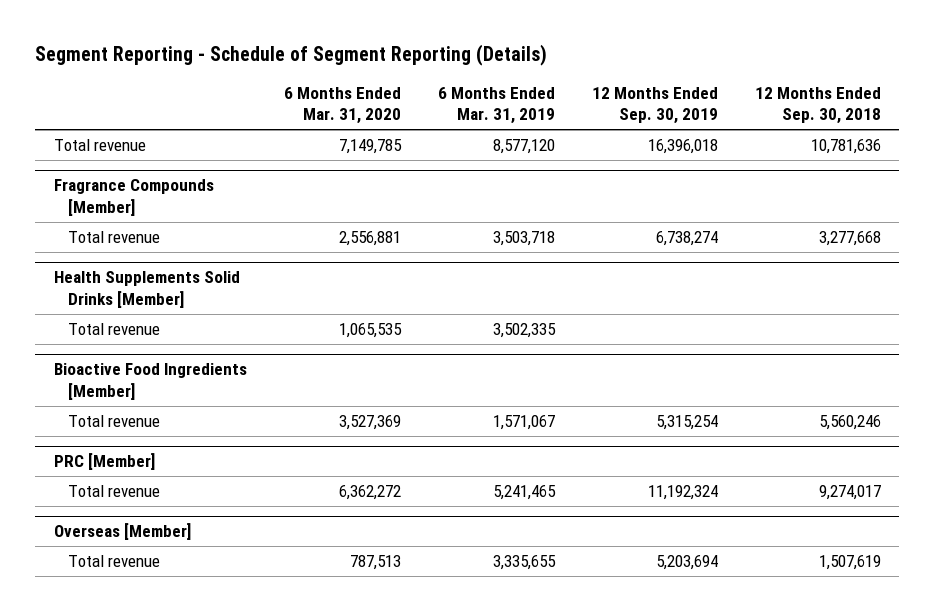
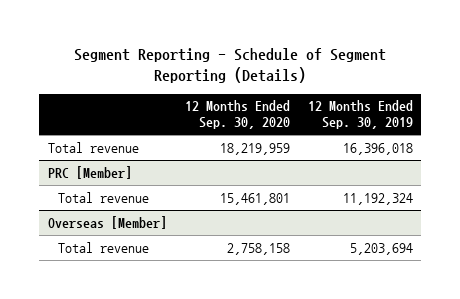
- | 6 Months Ended Mar. 31, 2020 | 6 Months Ended Mar. 31, 2019 | 12 Months Ended Sep. 30, 2019 | 12 Months Ended Sep. 30, 2018
+ | 12 Months Ended Sep. 30, 2020 | 12 Months Ended Sep. 30, 2019
- Fragrance Compounds [Member]
- Total revenue | 2,556,881 | 3,503,718 | 6,738,274 | 3,277,668
- Health Supplements Solid Drinks [Member]
- Total revenue | 1,065,535 | 3,502,335 | |
- Bioactive Food Ingredients [Member]
- Total revenue | 3,527,369 | 1,571,067 | 5,315,254 | 5,560,246

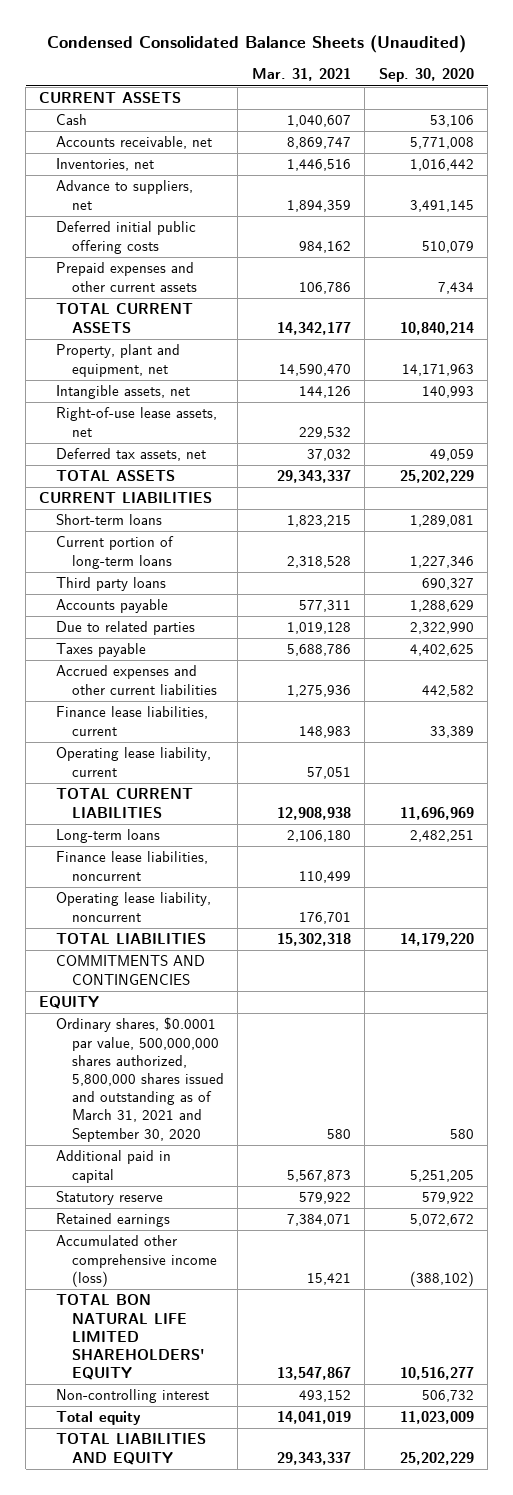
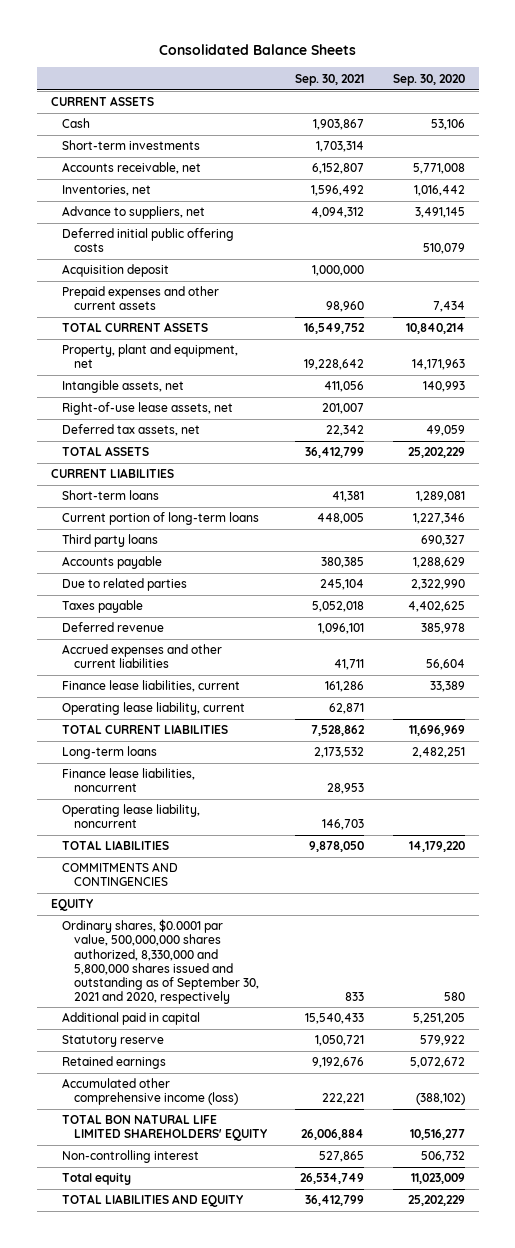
- Condensed Consolidated Balance Sheets (Unaudited)
+ Consolidated Balance Sheets
- | Mar. 31, 2021 | Sep. 30, 2020
+ | Sep. 30, 2021 | Sep. 30, 2020
+ Short-term investments | 1,703,314 |
+ Acquisition deposit | 1,000,000 |
- Accrued expenses and other current liabilities | 1,275,936 | 442,582
+ Deferred revenue | 1,096,101 | 385,978
+ Accrued expenses and other current liabilities | 41,711 | 56,604
- Ordinary shares, $0.0001 par value, 500,000,000 shares authorized, 5,800,000 shares issued and outstanding as of March 31, 2021 and September 30, 2020 | 580 | 580
+ Ordinary shares, $0.0001 par value, 500,000,000 shares authorized, 8,330,000 and 5,800,000 shares issued and outstanding as of September 30, 2021 and 2020, respectively | 833 | 580

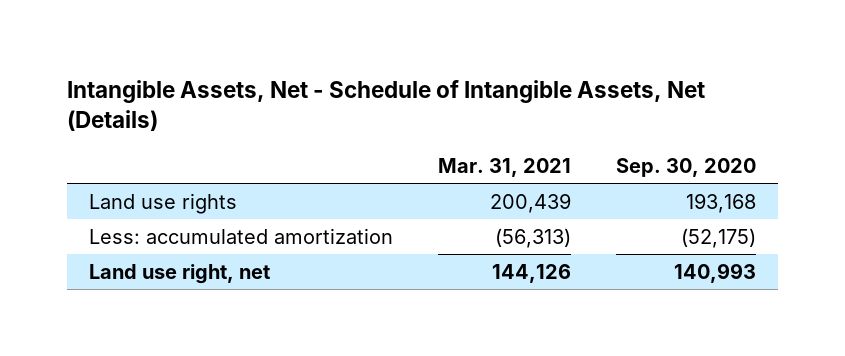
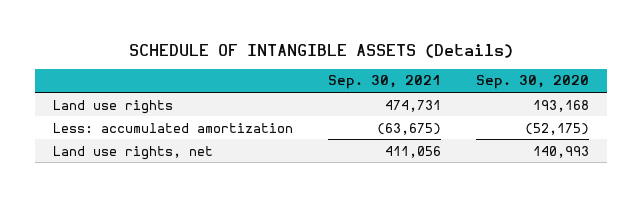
- Intangible Assets, Net - Schedule of Intangible Assets, Net (Details)
+ SCHEDULE OF INTANGIBLE ASSETS (Details)
- | Mar. 31, 2021 | Sep. 30, 2020
+ | Sep. 30, 2021 | Sep. 30, 2020
- Land use right, net | 144,126 | 140,993
+ Land use rights, net | 411,056 | 140,993

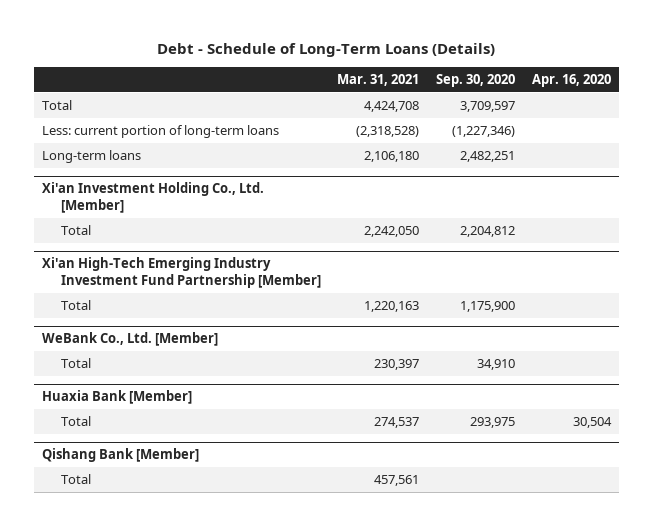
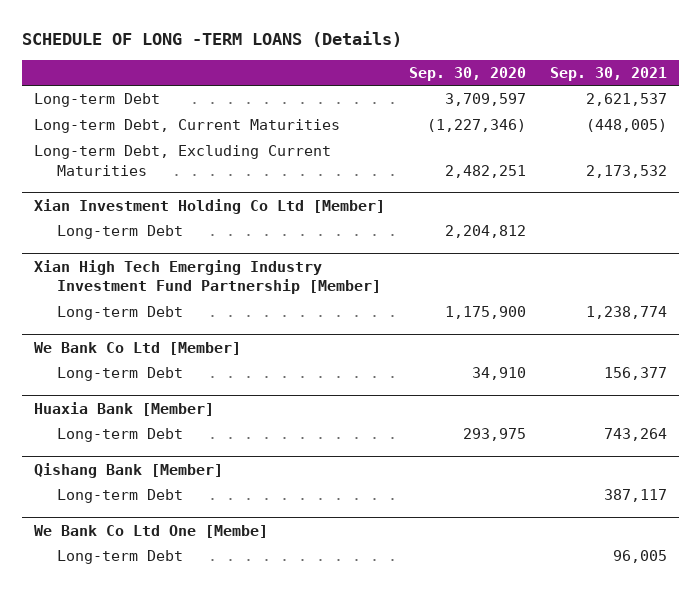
- Debt - Schedule of Long-Term Loans (Details)
+ SCHEDULE OF LONG -TERM LOANS (Details)
- | Mar. 31, 2021 | Sep. 30, 2020 | Apr. 16, 2020
+ | Sep. 30, 2020 | Sep. 30, 2021
- Total | 4,424,708 | 3,709,597 |
- Less: current portion of long-term loans | (2,318,528) | (1,227,346) |
- Long-term loans | 2,106,180 | 2,482,251 |
- Xi'an Investment Holding Co., Ltd. [Member]
- Total | 2,242,050 | 2,204,812 |
- Xi'an High-Tech Emerging Industry Investment Fund Partnership [Member]
- Total | 1,220,163 | 1,175,900 |
- WeBank Co., Ltd. [Member]
- Total | 230,397 | 34,910 |
+ Long-term Debt | 3,709,597 | 2,621,537
+ Long-term Debt, Current Maturities | (1,227,346) | (448,005)
+ Long-term Debt, Excluding Current Maturities | 2,482,251 | 2,173,532
+ Xian Investment Holding Co Ltd [Member]
+ Long-term Debt | 2,204,812 |
+ Xian High Tech Emerging Industry Investment Fund Partnership [Member]
+ Long-term Debt | 1,175,900 | 1,238,774
+ We Bank Co Ltd [Member]
+ Long-term Debt | 34,910 | 156,377
@ Huaxia Bank [Member]
- Total | 274,537 | 293,975 | 30,504
+ Long-term Debt | 293,975 | 743,264
@ Qishang Bank [Member]
- Total | 457,561 | |
+ Long-term Debt | | 387,117
+ We Bank Co Ltd One [Membe]
+ Long-term Debt | | 96,005

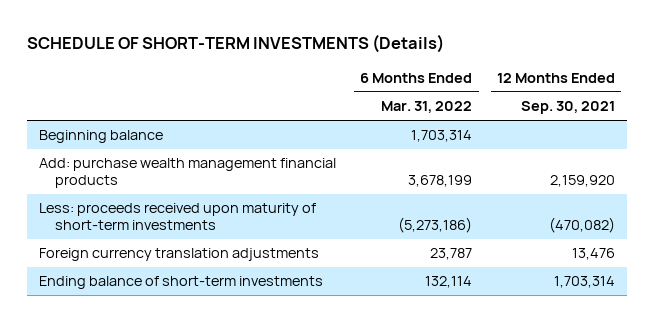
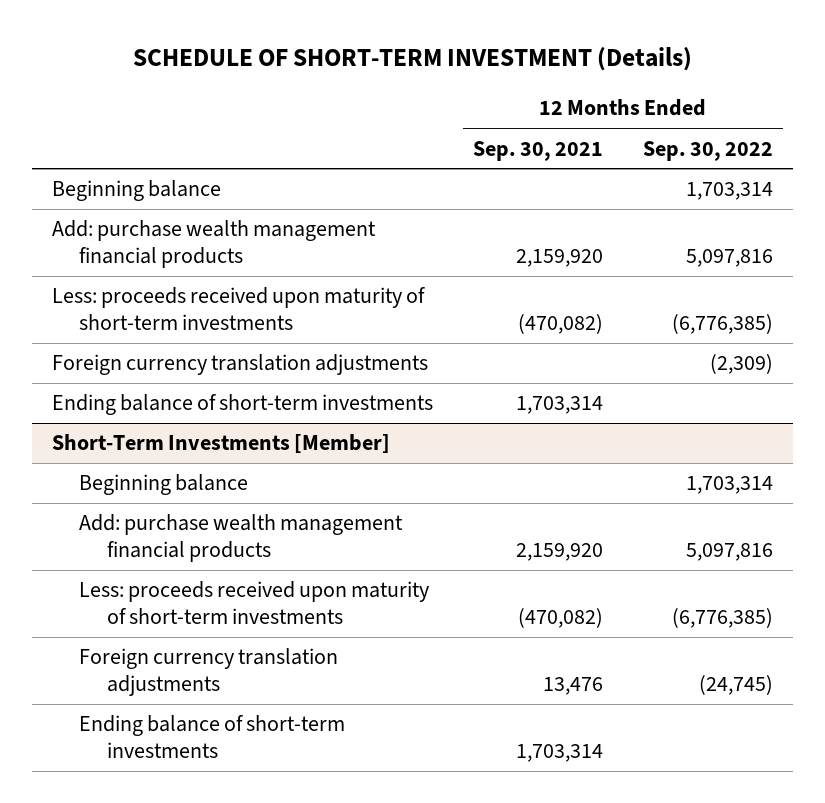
- SCHEDULE OF SHORT-TERM INVESTMENTS (Details)
+ SCHEDULE OF SHORT-TERM INVESTMENT (Details)
- | 6 Months Ended Mar. 31, 2022 | 12 Months Ended Sep. 30, 2021
+ | 12 Months Ended Sep. 30, 2021 | 12 Months Ended Sep. 30, 2022
+ Foreign currency translation adjustments | | (2,309)
+ Ending balance of short-term investments | 1,703,314 |
+ Short-Term Investments [Member]
+ Beginning balance | | 1,703,314
+ Add: purchase wealth management financial products | 2,159,920 | 5,097,816
+ Less: proceeds received upon maturity of short-term investments | (470,082) | (6,776,385)

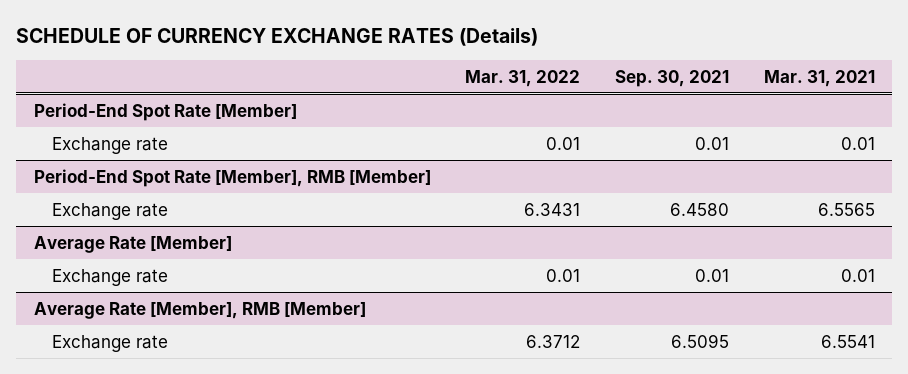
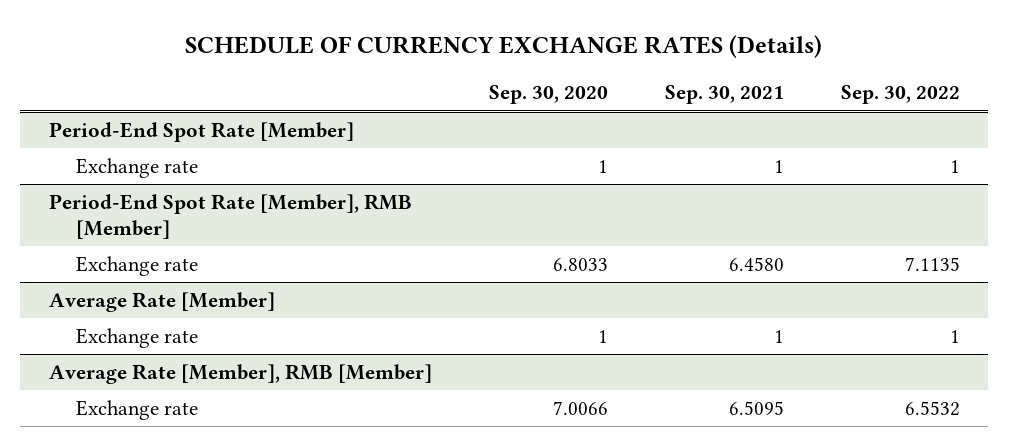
- | Mar. 31, 2022 | Sep. 30, 2021 | Mar. 31, 2021
+ | Sep. 30, 2020 | Sep. 30, 2021 | Sep. 30, 2022
@ Period-End Spot Rate [Member]
- Exchange rate | 0.01 | 0.01 | 0.01
+ Exchange rate | 1 | 1 | 1
@ Average Rate [Member]
- Exchange rate | 0.01 | 0.01 | 0.01
+ Exchange rate | 1 | 1 | 1

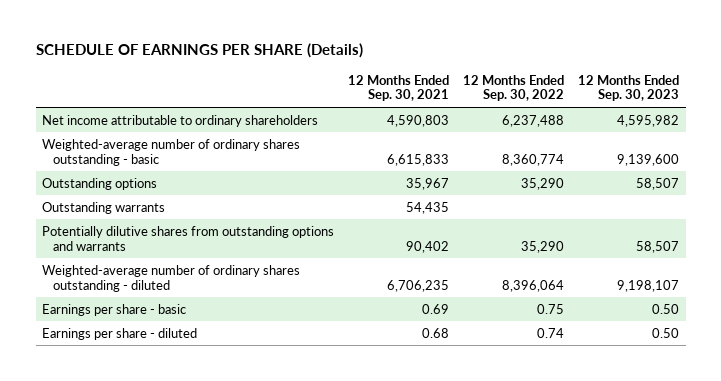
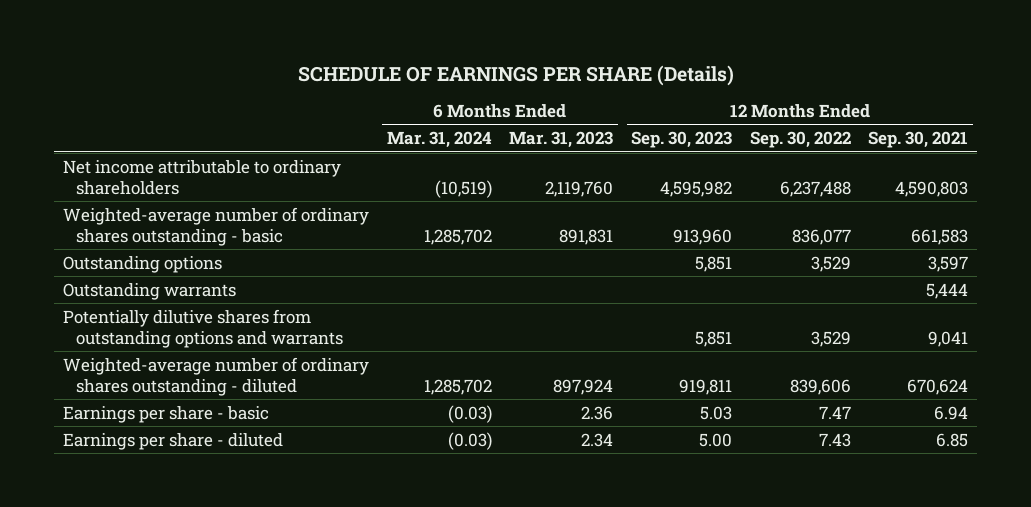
- | 12 Months Ended Sep. 30, 2021 | 12 Months Ended Sep. 30, 2022 | 12 Months Ended Sep. 30, 2023
+ | 6 Months Ended Mar. 31, 2024 | 6 Months Ended Mar. 31, 2023 | 12 Months Ended Sep. 30, 2023 | 12 Months Ended Sep. 30, 2022 | 12 Months Ended Sep. 30, 2021
- Weighted-average number of ordinary shares outstanding - basic | 6,615,833 | 8,360,774 | 9,139,600
- Outstanding options | 35,967 | 35,290 | 58,507
- Outstanding warrants | 54,435 | |
- Potentially dilutive shares from outstanding options and warrants | 90,402 | 35,290 | 58,507
- Weighted-average number of ordinary shares outstanding - diluted | 6,706,235 | 8,396,064 | 9,198,107
- Earnings per share - basic | 0.69 | 0.75 | 0.50
- Earnings per share - diluted | 0.68 | 0.74 | 0.50
+ Weighted-average number of ordinary shares outstanding - basic | 1,285,702 | 891,831 | 913,960 | 836,077 | 661,583
+ Outstanding options | | | 5,851 | 3,529 | 3,597
+ Outstanding warrants | | | | | 5,444
+ Potentially dilutive shares from outstanding options and warrants | | | 5,851 | 3,529 | 9,041
+ Weighted-average number of ordinary shares outstanding - diluted | 1,285,702 | 897,924 | 919,811 | 839,606 | 670,624
+ Earnings per share - basic | (0.03) | 2.36 | 5.03 | 7.47 | 6.94
+ Earnings per share - diluted | (0.03) | 2.34 | 5.00 | 7.43 | 6.85

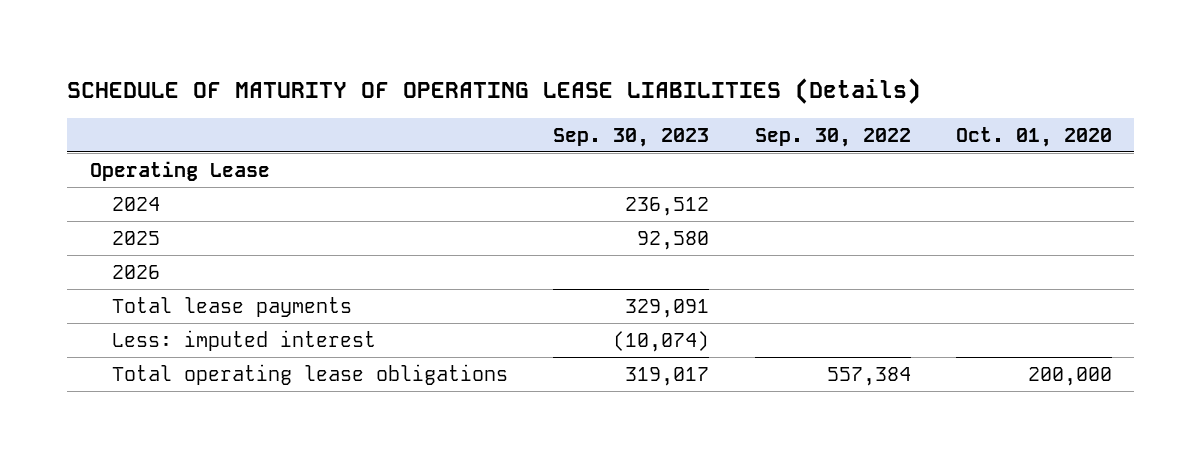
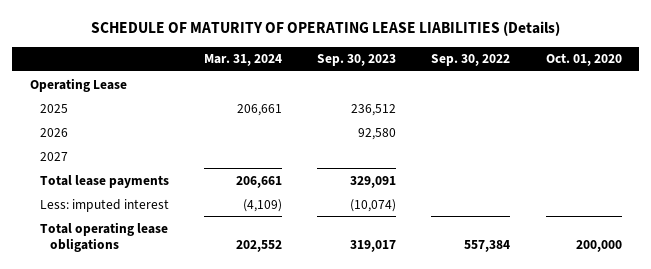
- | Sep. 30, 2023 | Sep. 30, 2022 | Oct. 01, 2020
+ | Mar. 31, 2024 | Sep. 30, 2023 | Sep. 30, 2022 | Oct. 01, 2020
- 2024 | 236,512 | |
- 2025 | 92,580 | |
- 2026
+ 2025 | 206,661 | 236,512 | |
+ 2026 | | 92,580 | |
+ 2027

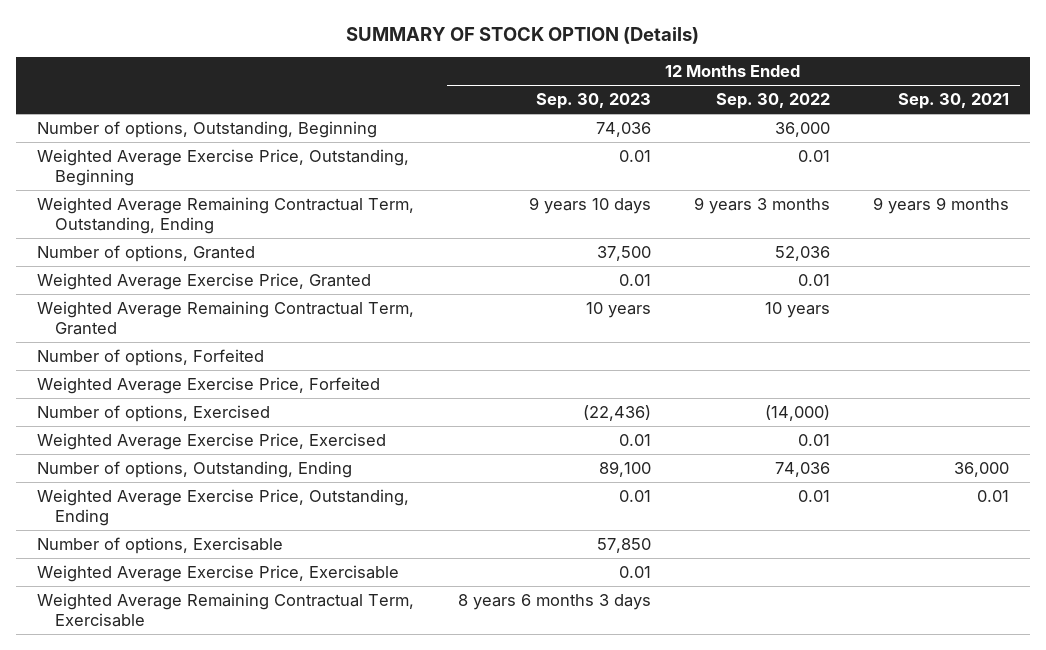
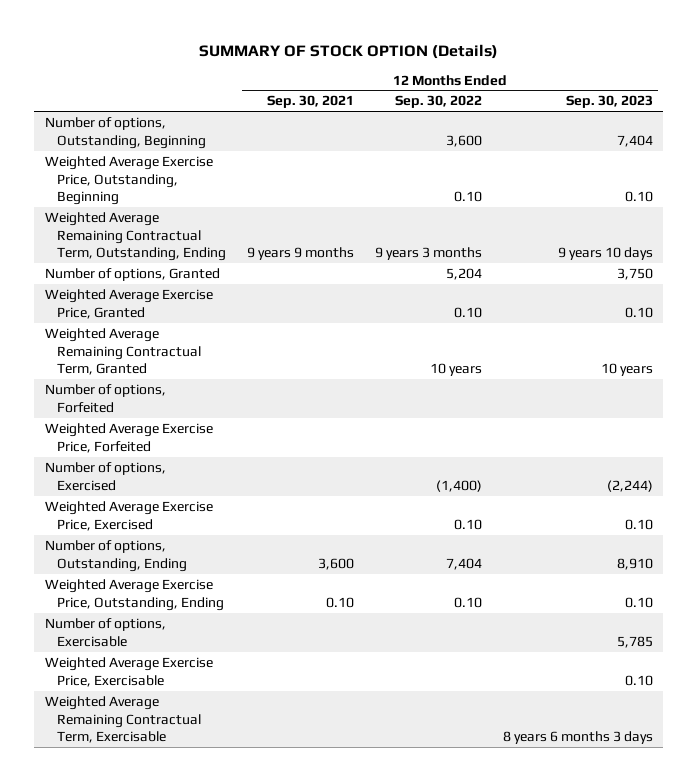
- | 12 Months Ended Sep. 30, 2023 | 12 Months Ended Sep. 30, 2022 | 12 Months Ended Sep. 30, 2021
+ | 12 Months Ended Sep. 30, 2021 | 12 Months Ended Sep. 30, 2022 | 12 Months Ended Sep. 30, 2023
- Number of options, Outstanding, Beginning | 74,036 | 36,000 |
- Weighted Average Exercise Price, Outstanding, Beginning | 0.01 | 0.01 |
+ Number of options, Outstanding, Beginning | | 3,600 | 7,404
+ Weighted Average Exercise Price, Outstanding, Beginning | | 0.10 | 0.10
- Number of options, Granted | 37,500 | 52,036 |
- Weighted Average Exercise Price, Granted | 0.01 | 0.01 |
+ Number of options, Granted | | 5,204 | 3,750
+ Weighted Average Exercise Price, Granted | | 0.10 | 0.10
- Number of options, Exercised | (22,436) | (14,000) |
- Weighted Average Exercise Price, Exercised | 0.01 | 0.01 |
- Number of options, Outstanding, Ending | 89,100 | 74,036 | 36,000
- Weighted Average Exercise Price, Outstanding, Ending | 0.01 | 0.01 | 0.01
- Number of options, Exercisable | 57,850 | |
- Weighted Average Exercise Price, Exercisable | 0.01 | |
+ Number of options, Exercised | | (1,400) | (2,244)
+ Weighted Average Exercise Price, Exercised | | 0.10 | 0.10
+ Number of options, Outstanding, Ending | 3,600 | 7,404 | 8,910
+ Weighted Average Exercise Price, Outstanding, Ending | 0.10 | 0.10 | 0.10
+ Number of options, Exercisable | | | 5,785
+ Weighted Average Exercise Price, Exercisable | | | 0.10

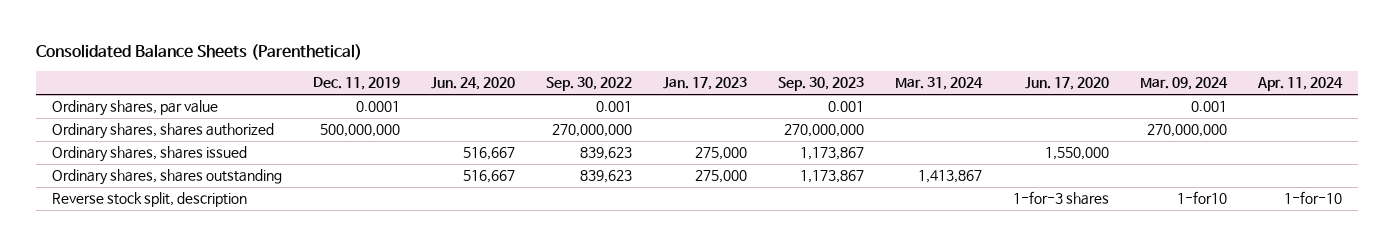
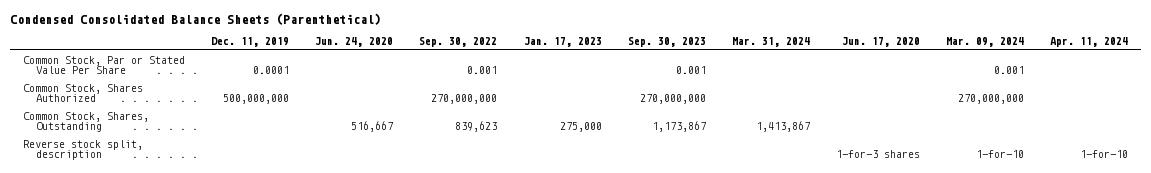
- Consolidated Balance Sheets (Parenthetical)
+ Condensed Consolidated Balance Sheets (Parenthetical)
- Ordinary shares, par value | 0.0001 | | 0.001 | | 0.001 | | | 0.001 |
- Ordinary shares, shares authorized | 500,000,000 | | 270,000,000 | | 270,000,000 | | | 270,000,000 |
- Ordinary shares, shares issued | | 516,667 | 839,623 | 275,000 | 1,173,867 | | 1,550,000 | |
- Ordinary shares, shares outstanding | | 516,667 | 839,623 | 275,000 | 1,173,867 | 1,413,867 | | |
- Reverse stock split, description | | | | | | | 1-for-3 shares | 1-for10 | 1-for-10
+ Common Stock, Par or Stated Value Per Share | 0.0001 | | 0.001 | | 0.001 | | | 0.001 |
+ Common Stock, Shares Authorized | 500,000,000 | | 270,000,000 | | 270,000,000 | | | 270,000,000 |
+ Common Stock, Shares, Outstanding | | 516,667 | 839,623 | 275,000 | 1,173,867 | 1,413,867 | | |
+ Reverse stock split, description | | | | | | | 1-for-3 shares | 1-for-10 | 1-for-10

